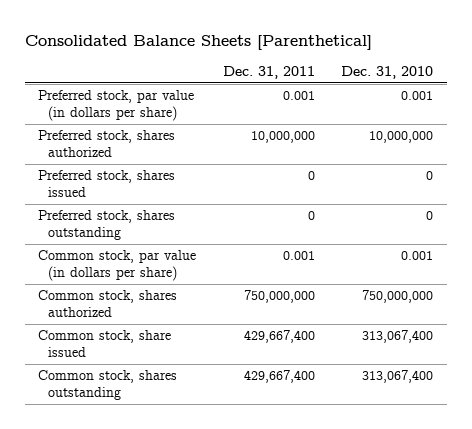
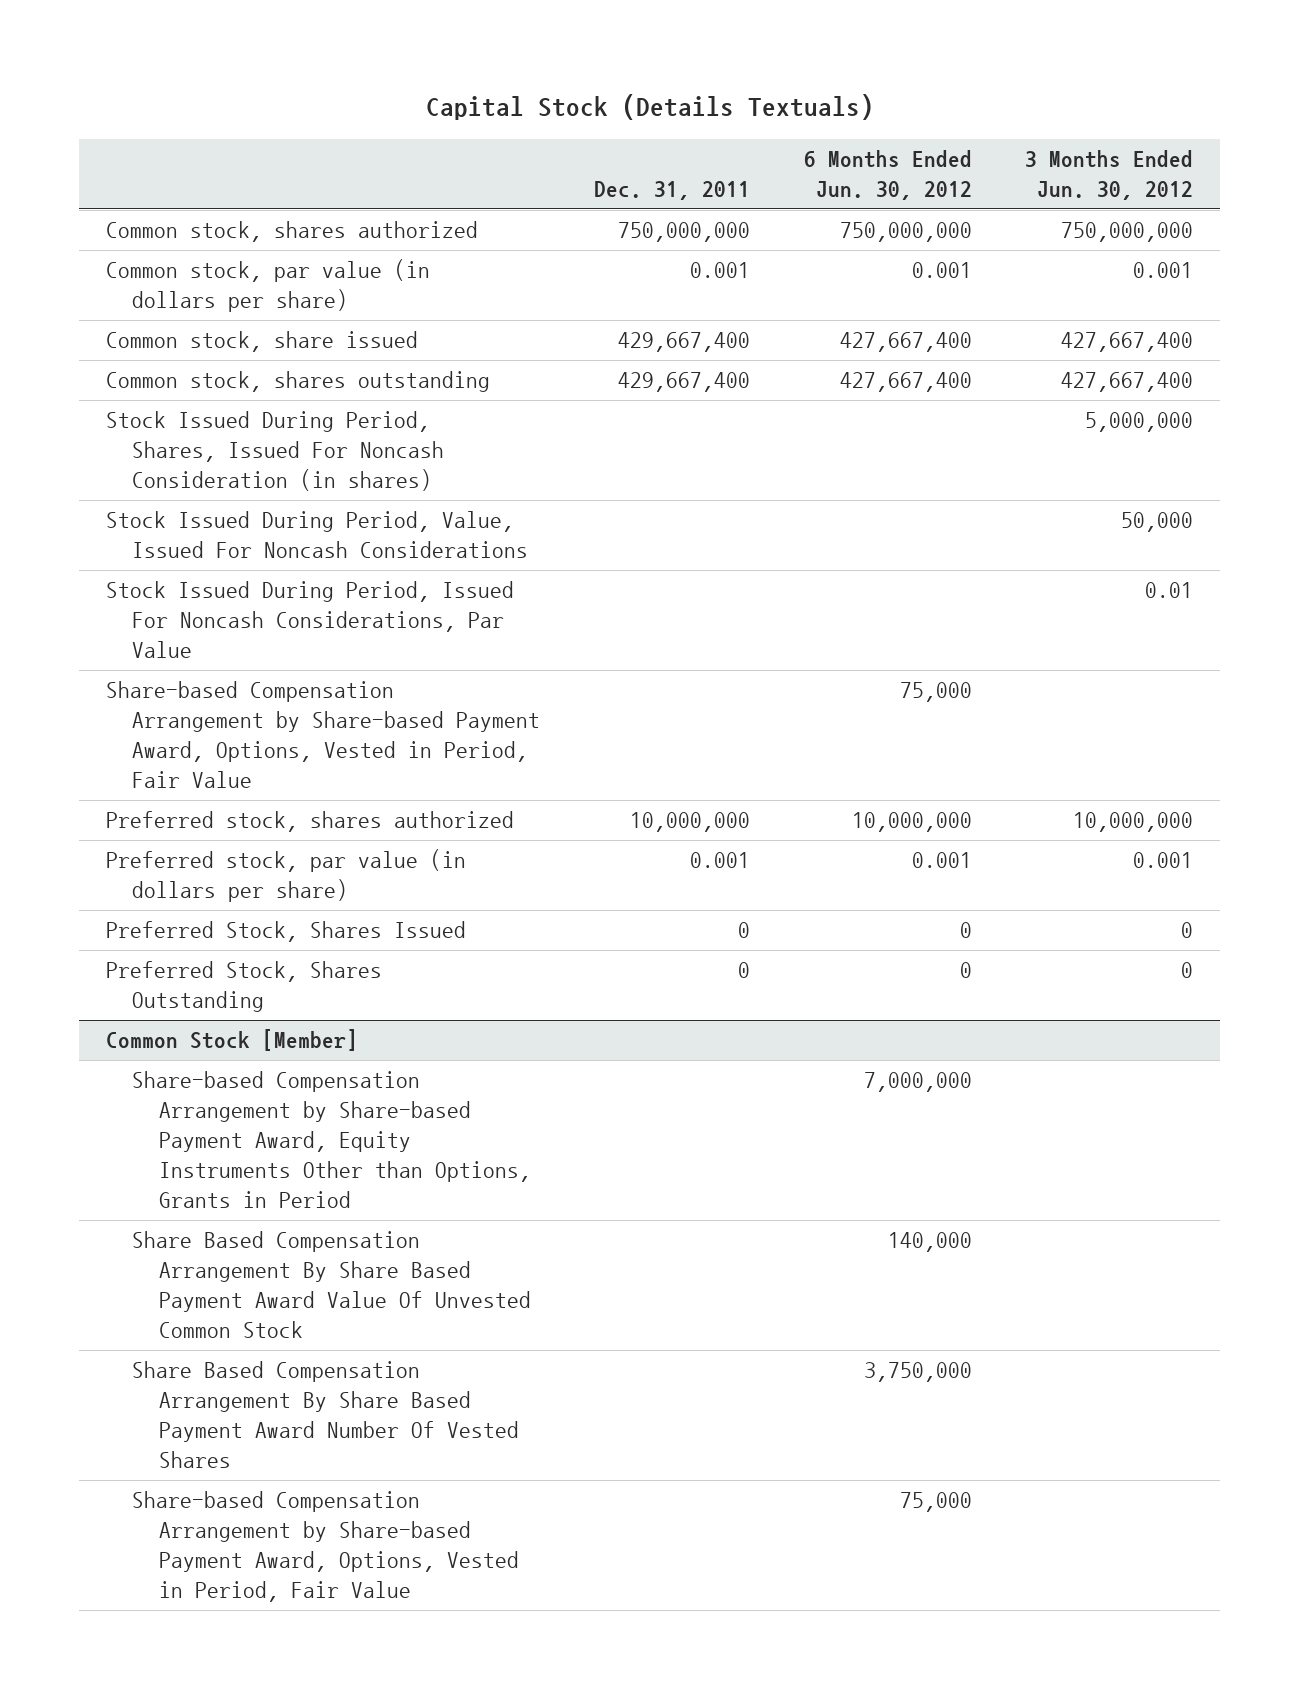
- Consolidated Balance Sheets [Parenthetical]
+ Capital Stock (Details Textuals)
- | Dec. 31, 2011 | Dec. 31, 2010
+ | Dec. 31, 2011 | 6 Months Ended Jun. 30, 2012 | 3 Months Ended Jun. 30, 2012
- Preferred stock, shares issued | 0 | 0
- Preferred stock, shares outstanding | 0 | 0
moved down: Common stock, par value (in dollars per share) | 0.001 | 0.001 | 0.001
+ Stock Issued During Period, Shares, Issued For Noncash Consideration (in shares) | | | 5,000,000
+ Stock Issued During Period, Value, Issued For Noncash Considerations | | | 50,000
+ Stock Issued During Period, Issued For Noncash Considerations, Par Value | | | 0.01
+ Share-based Compensation Arrangement by Share-based Payment Award, Options, Vested in Period, Fair Value | | 75,000 |
moved down: Preferred stock, shares authorized | 10,000,000 | 10,000,000 | 10,000,000
moved down: Preferred stock, par value (in dollars per share) | 0.001 | 0.001 | 0.001
+ Preferred Stock, Shares Issued | 0 | 0 | 0
+ Preferred Stock, Shares Outstanding | 0 | 0 | 0
+ Common Stock [Member]
+ Share-based Compensation Arrangement by Share-based Payment Award, Equity Instruments Other than Options, Grants in Period | | 7,000,000 |
+ Share Based Compensation Arrangement By Share Based Payment Award Value Of Unvested Common Stock | | 140,000 |
+ Share Based Compensation Arrangement By Share Based Payment Award Number Of Vested Shares | | 3,750,000 |
+ Share-based Compensation Arrangement by Share-based Payment Award, Options, Vested in Period, Fair Value | | 75,000 |

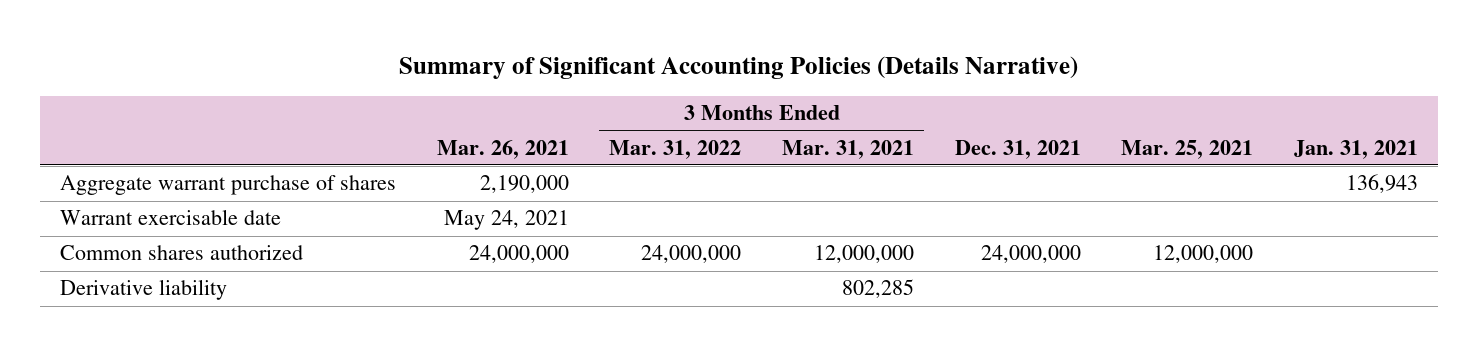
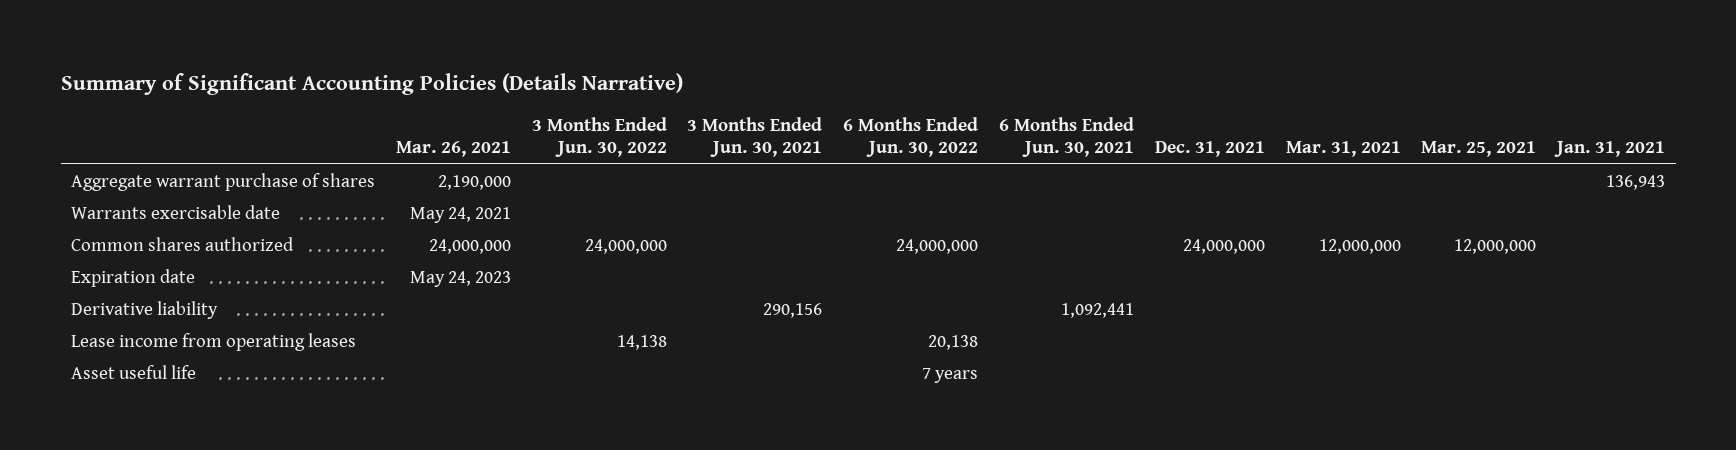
- | Mar. 26, 2021 | 3 Months Ended Mar. 31, 2022 | 3 Months Ended Mar. 31, 2021 | Dec. 31, 2021 | Mar. 25, 2021 | Jan. 31, 2021
+ | Mar. 26, 2021 | 3 Months Ended Jun. 30, 2022 | 3 Months Ended Jun. 30, 2021 | 6 Months Ended Jun. 30, 2022 | 6 Months Ended Jun. 30, 2021 | Dec. 31, 2021 | Mar. 31, 2021 | Mar. 25, 2021 | Jan. 31, 2021
- Warrant exercisable date | May 24, 2021 | | | | |
+ Warrants exercisable date | May 24, 2021 | | | | | | | |
+ Expiration date | May 24, 2023 | | | | | | | |
+ Lease income from operating leases | | 14,138 | | 20,138 | | | | |
+ Asset useful life | | | | 7 years | | | | |

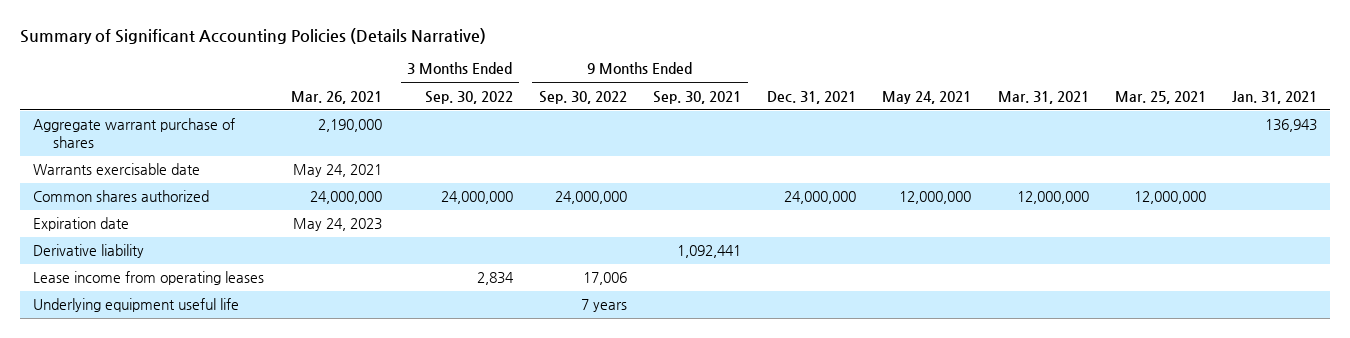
- | Mar. 26, 2021 | 3 Months Ended Jun. 30, 2022 | 3 Months Ended Jun. 30, 2021 | 6 Months Ended Jun. 30, 2022 | 6 Months Ended Jun. 30, 2021 | Dec. 31, 2021 | Mar. 31, 2021 | Mar. 25, 2021 | Jan. 31, 2021
+ | Mar. 26, 2021 | 3 Months Ended Sep. 30, 2022 | 9 Months Ended Sep. 30, 2022 | 9 Months Ended Sep. 30, 2021 | Dec. 31, 2021 | May 24, 2021 | Mar. 31, 2021 | Mar. 25, 2021 | Jan. 31, 2021
- Asset useful life | | | | 7 years | | | | |
+ Underlying equipment useful life | | | 7 years | | | | | |

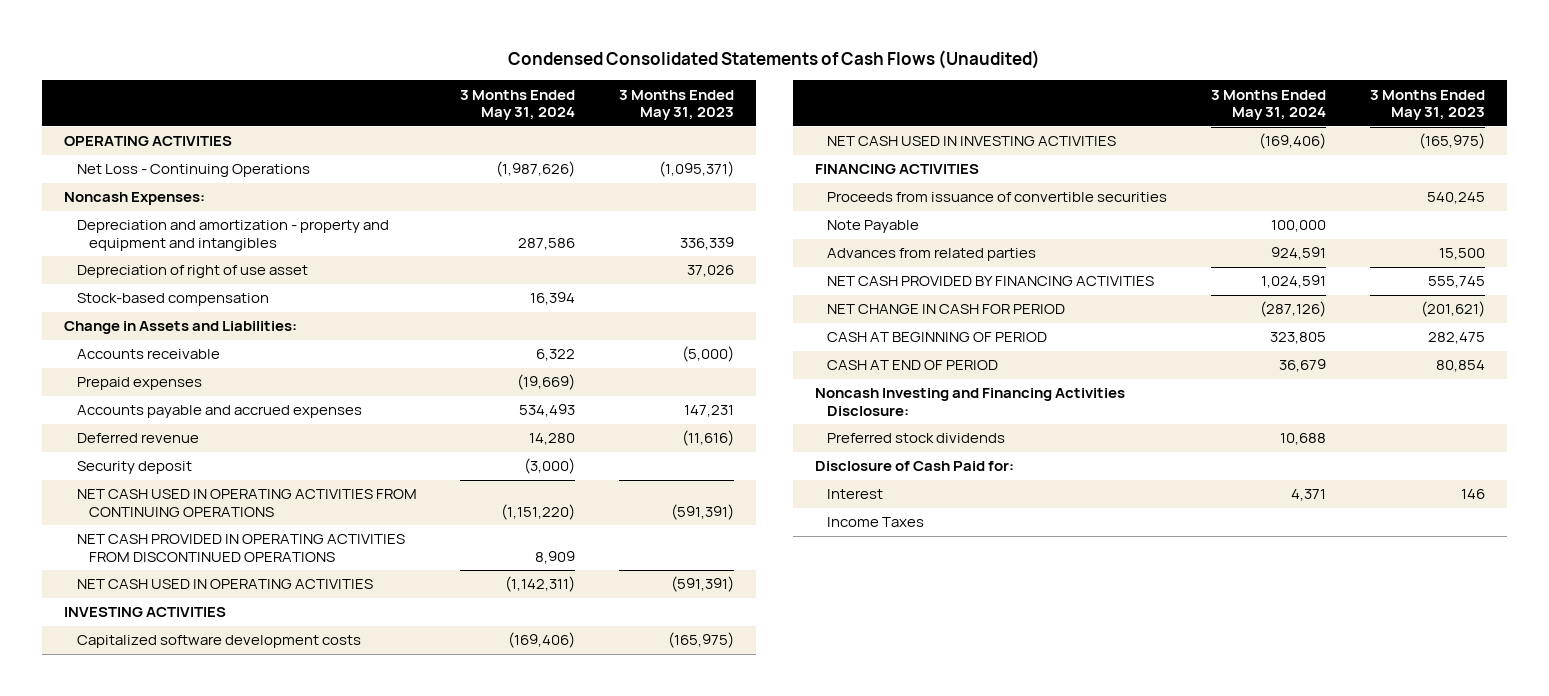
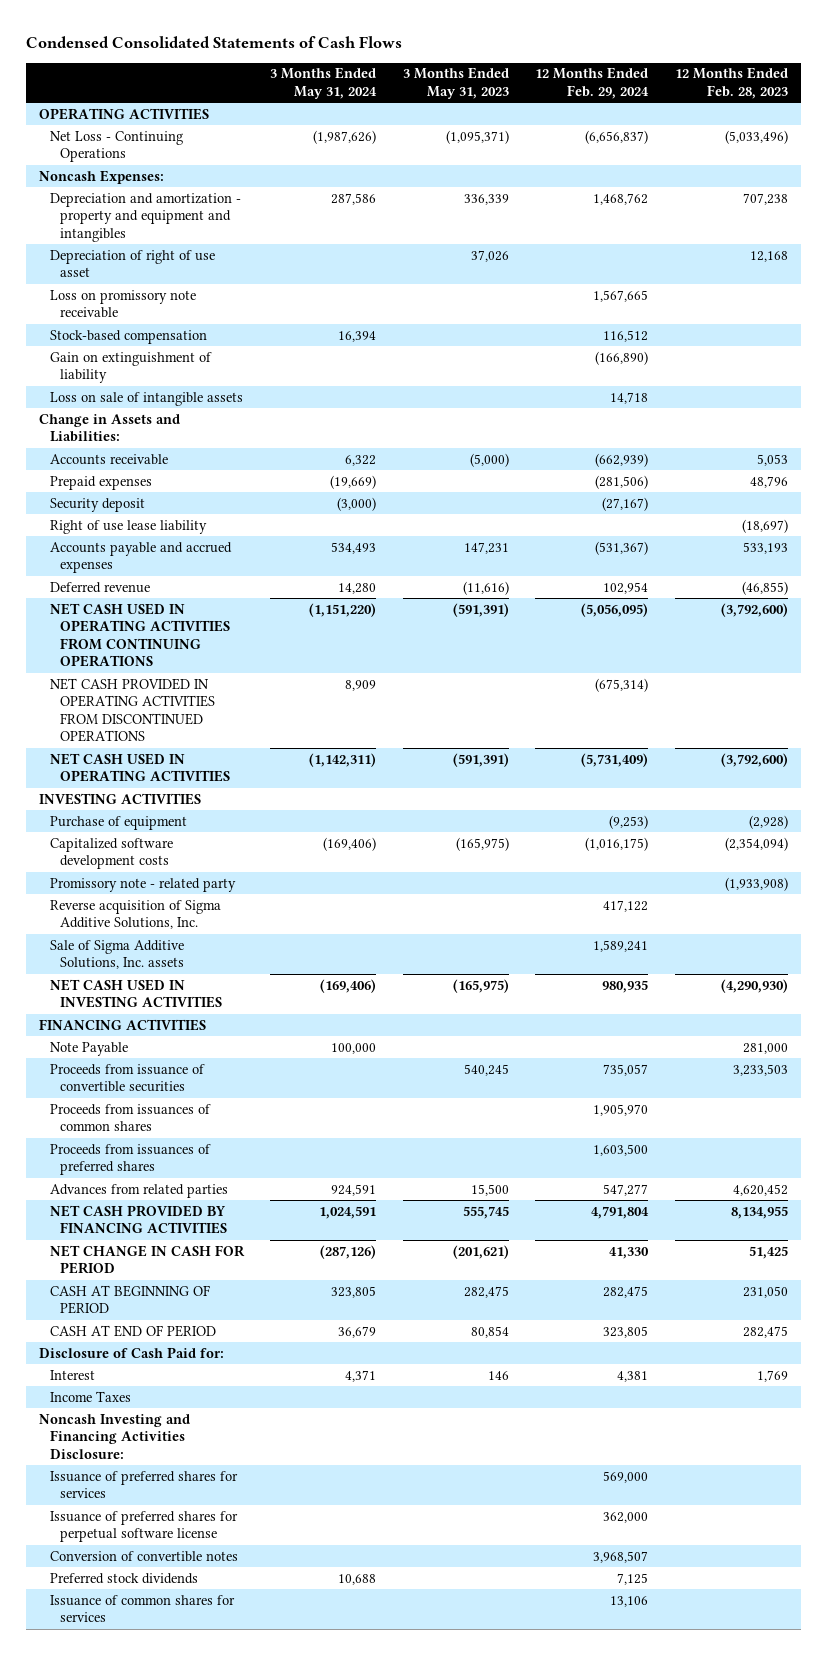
- Condensed Consolidated Statements of Cash Flows (Unaudited)
+ Condensed Consolidated Statements of Cash Flows
- | 3 Months Ended May 31, 2024 | 3 Months Ended May 31, 2023
+ | 3 Months Ended May 31, 2024 | 3 Months Ended May 31, 2023 | 12 Months Ended Feb. 29, 2024 | 12 Months Ended Feb. 28, 2023
+ Loss on promissory note receivable | | | 1,567,665 |
+ Gain on extinguishment of liability | | | (166,890) |
+ Loss on sale of intangible assets | | | 14,718 |
moved up: Security deposit | (3,000) | | (27,167) |
+ Right of use lease liability | | | | (18,697)
+ Purchase of equipment | | | (9,253) | (2,928)
+ Promissory note - related party | | | | (1,933,908)
+ Reverse acquisition of Sigma Additive Solutions, Inc. | | | 417,122 |
+ Sale of Sigma Additive Solutions, Inc. assets | | | 1,589,241 |
moved down: Proceeds from issuance of convertible securities | | 540,245 | 735,057 | 3,233,503
+ Proceeds from issuances of common shares | | | 1,905,970 |
+ Proceeds from issuances of preferred shares | | | 1,603,500 |
moved down: Noncash Investing and Financing Activities Disclosure:
+ Issuance of preferred shares for services | | | 569,000 |
+ Issuance of preferred shares for perpetual software license | | | 362,000 |
+ Conversion of convertible notes | | | 3,968,507 |
moved down: Preferred stock dividends | 10,688 | | 7,125 |
+ Issuance of common shares for services | | | 13,106 |

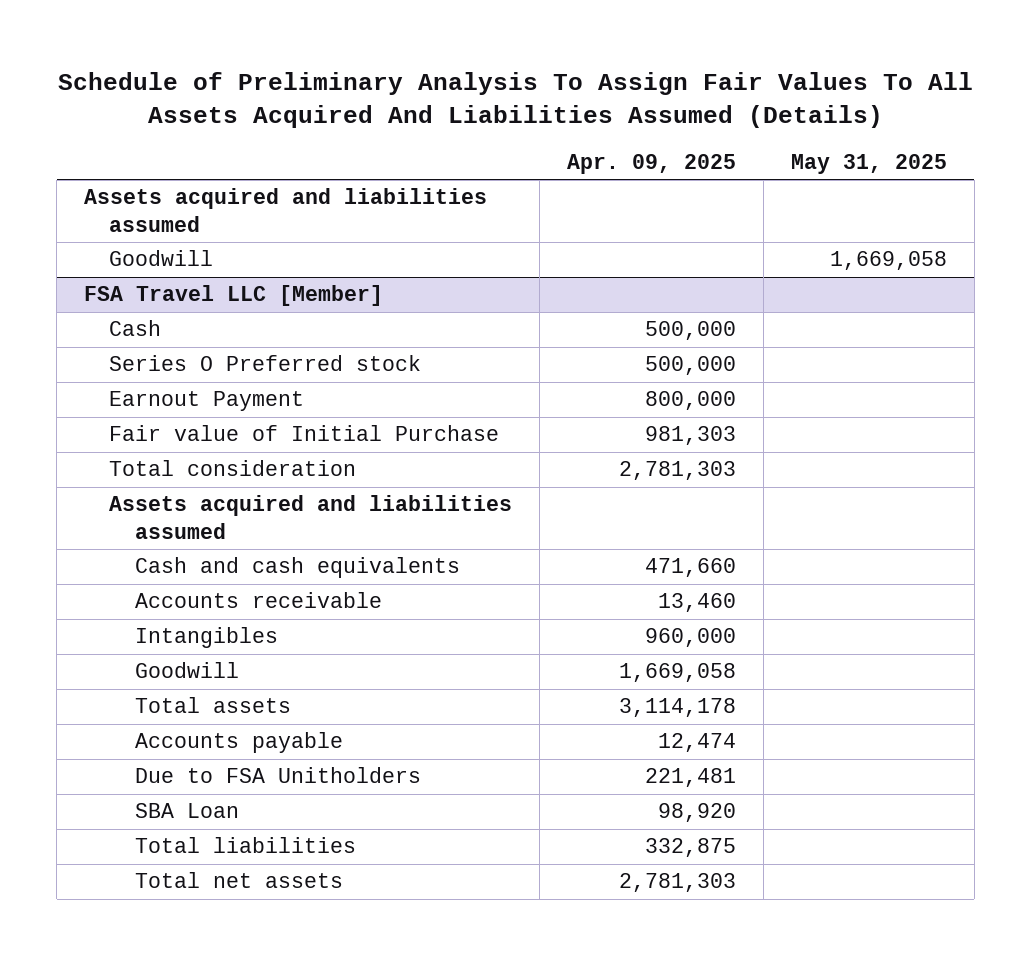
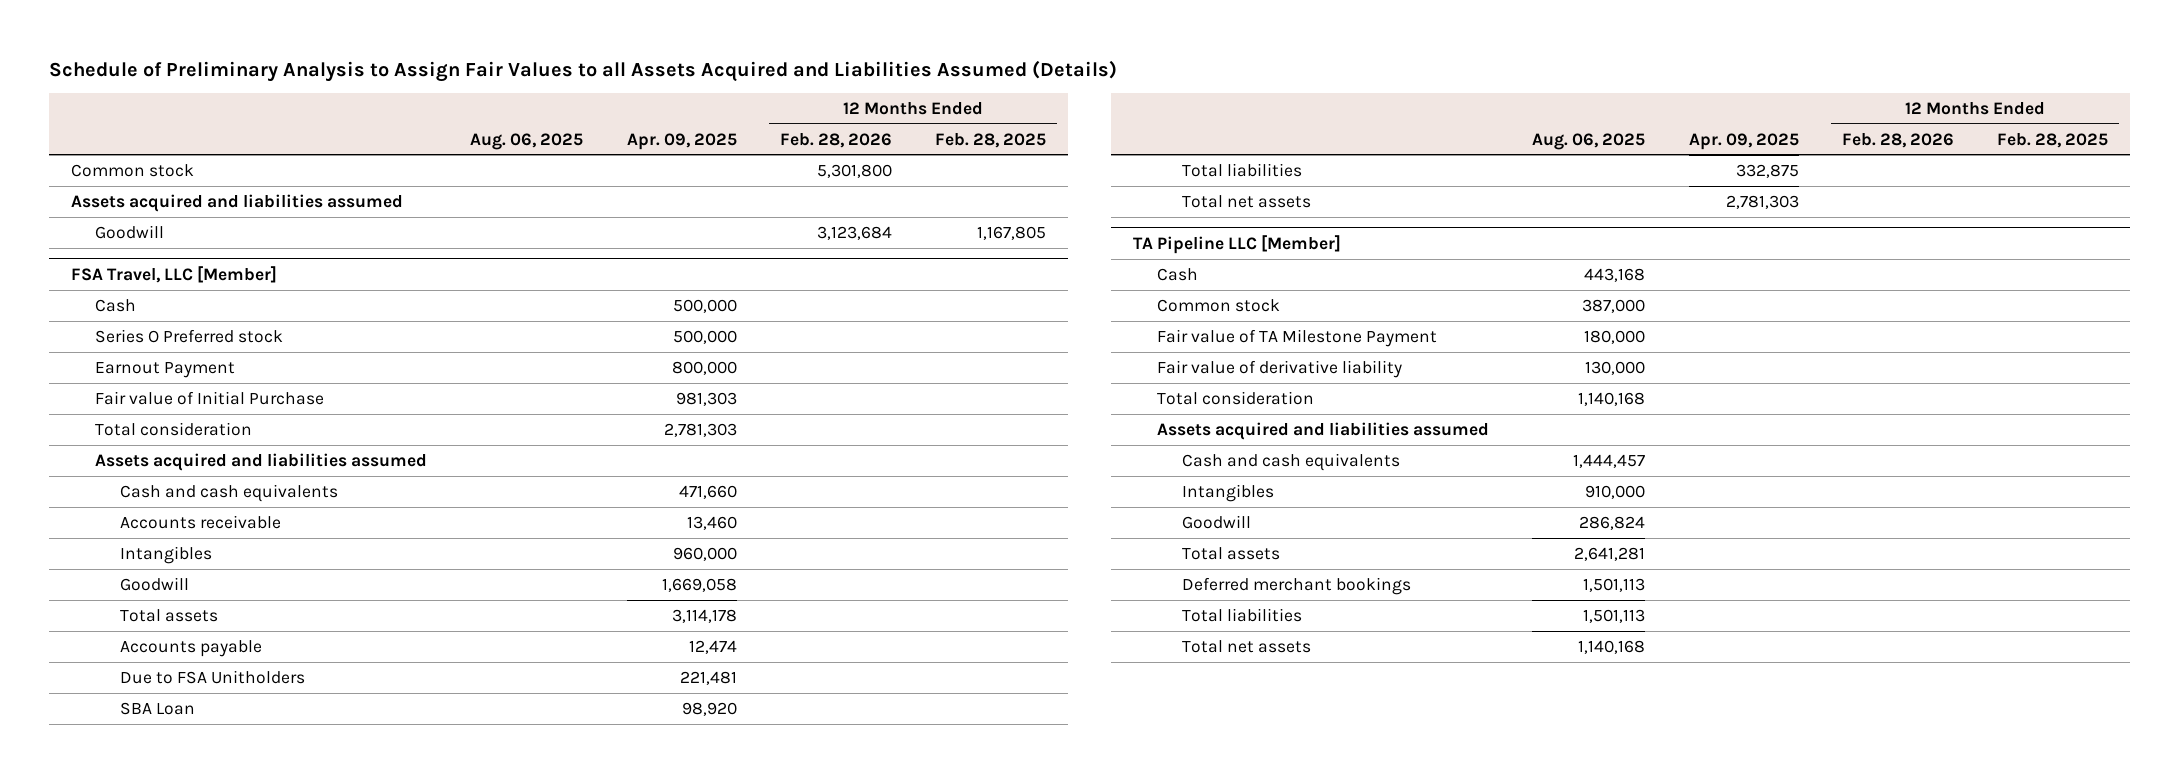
- Schedule of Preliminary Analysis To Assign Fair Values To All Assets Acquired And Liabilities Assumed (Details)
+ Schedule of Preliminary Analysis to Assign Fair Values to all Assets Acquired and Liabilities Assumed (Details)
- | Apr. 09, 2025 | May 31, 2025
+ | Aug. 06, 2025 | Apr. 09, 2025 | 12 Months Ended Feb. 28, 2026 | 12 Months Ended Feb. 28, 2025
+ Common stock | | | 5,301,800 |
- FSA Travel LLC [Member]
+ FSA Travel, LLC [Member]
+ TA Pipeline LLC [Member]
+ Cash | 443,168 | | |
+ Common stock | 387,000 | | |
+ Fair value of TA Milestone Payment | 180,000 | | |
+ Fair value of derivative liability | 130,000 | | |
+ Total consideration | 1,140,168 | | |
+ Assets acquired and liabilities assumed
+ Cash and cash equivalents | 1,444,457 | | |
+ Intangibles | 910,000 | | |
+ Goodwill | 286,824 | | |
+ Total assets | 2,641,281 | | |
+ Deferred merchant bookings | 1,501,113 | | |
+ Total liabilities | 1,501,113 | | |
+ Total net assets | 1,140,168 | | |

